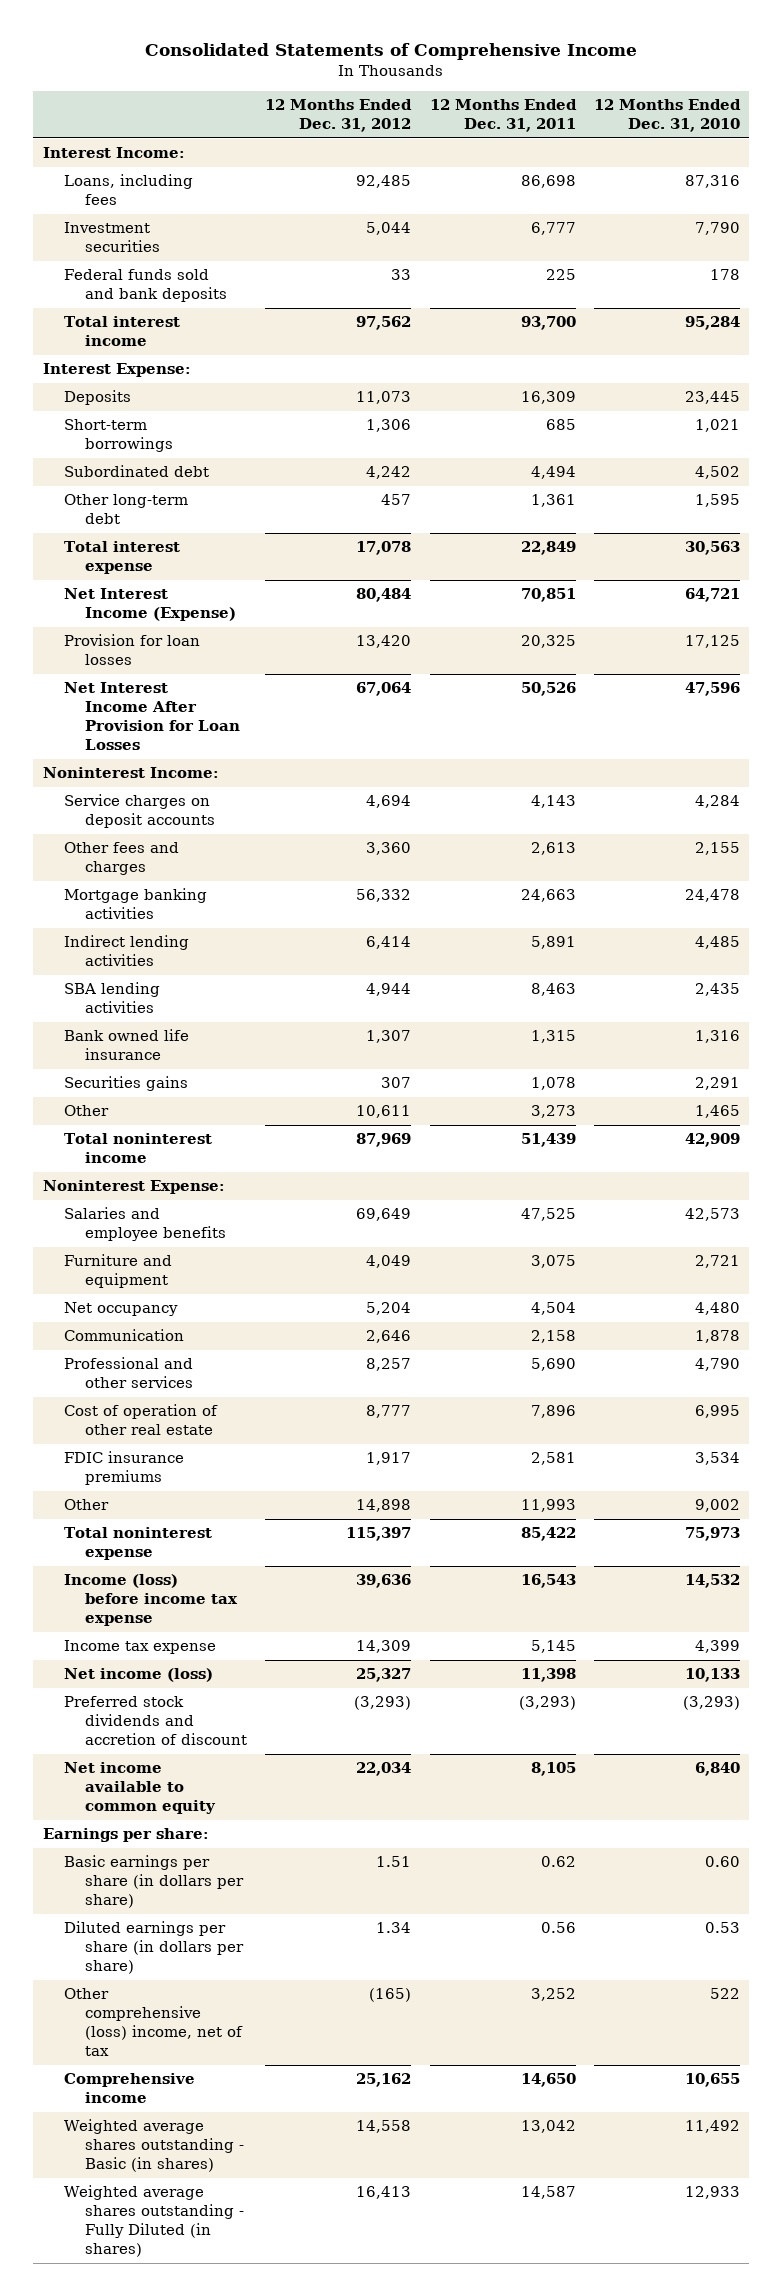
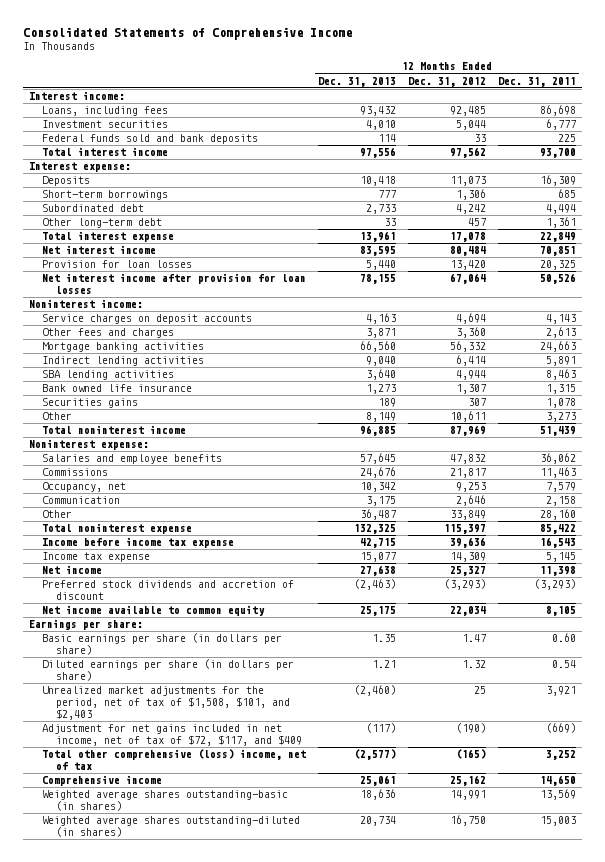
- | 12 Months Ended Dec. 31, 2012 | 12 Months Ended Dec. 31, 2011 | 12 Months Ended Dec. 31, 2010
+ | 12 Months Ended Dec. 31, 2013 | 12 Months Ended Dec. 31, 2012 | 12 Months Ended Dec. 31, 2011
- Interest Income:
+ Interest income:
- Interest Expense:
+ Interest expense:
- Net Interest Income (Expense) | 80,484 | 70,851 | 64,721
+ Net interest income | 83,595 | 80,484 | 70,851
- Net Interest Income After Provision for Loan Losses | 67,064 | 50,526 | 47,596
- Noninterest Income:
+ Net interest income after provision for loan losses | 78,155 | 67,064 | 50,526
+ Noninterest income:
- Noninterest Expense:
- Salaries and employee benefits | 69,649 | 47,525 | 42,573
- Furniture and equipment | 4,049 | 3,075 | 2,721
- Net occupancy | 5,204 | 4,504 | 4,480
+ Noninterest expense:
+ Salaries and employee benefits | 57,645 | 47,832 | 36,062
+ Commissions | 24,676 | 21,817 | 11,463
+ Occupancy, net | 10,342 | 9,253 | 7,579
- Professional and other services | 8,257 | 5,690 | 4,790
- Cost of operation of other real estate | 8,777 | 7,896 | 6,995
- FDIC insurance premiums | 1,917 | 2,581 | 3,534
- Other | 14,898 | 11,993 | 9,002
+ Other | 36,487 | 33,849 | 28,160
- Income (loss) before income tax expense | 39,636 | 16,543 | 14,532
+ Income before income tax expense | 42,715 | 39,636 | 16,543
- Net income (loss) | 25,327 | 11,398 | 10,133
+ Net income | 27,638 | 25,327 | 11,398
- Basic earnings per share (in dollars per share) | 1.51 | 0.62 | 0.60
- Diluted earnings per share (in dollars per share) | 1.34 | 0.56 | 0.53
- Other comprehensive (loss) income, net of tax | (165) | 3,252 | 522
+ Basic earnings per share (in dollars per share) | 1.35 | 1.47 | 0.60
+ Diluted earnings per share (in dollars per share) | 1.21 | 1.32 | 0.54
+ Unrealized market adjustments for the period, net of tax of $1,508, $101, and $2,403 | (2,460) | 25 | 3,921
+ Adjustment for net gains included in net income, net of tax of $72, $117, and $409 | (117) | (190) | (669)
+ Total other comprehensive (loss) income, net of tax | (2,577) | (165) | 3,252
- Weighted average shares outstanding - Basic (in shares) | 14,558 | 13,042 | 11,492
- Weighted average shares outstanding - Fully Diluted (in shares) | 16,413 | 14,587 | 12,933
+ Weighted average shares outstanding-basic (in shares) | 18,636 | 14,991 | 13,569
+ Weighted average shares outstanding-diluted (in shares) | 20,734 | 16,750 | 15,003

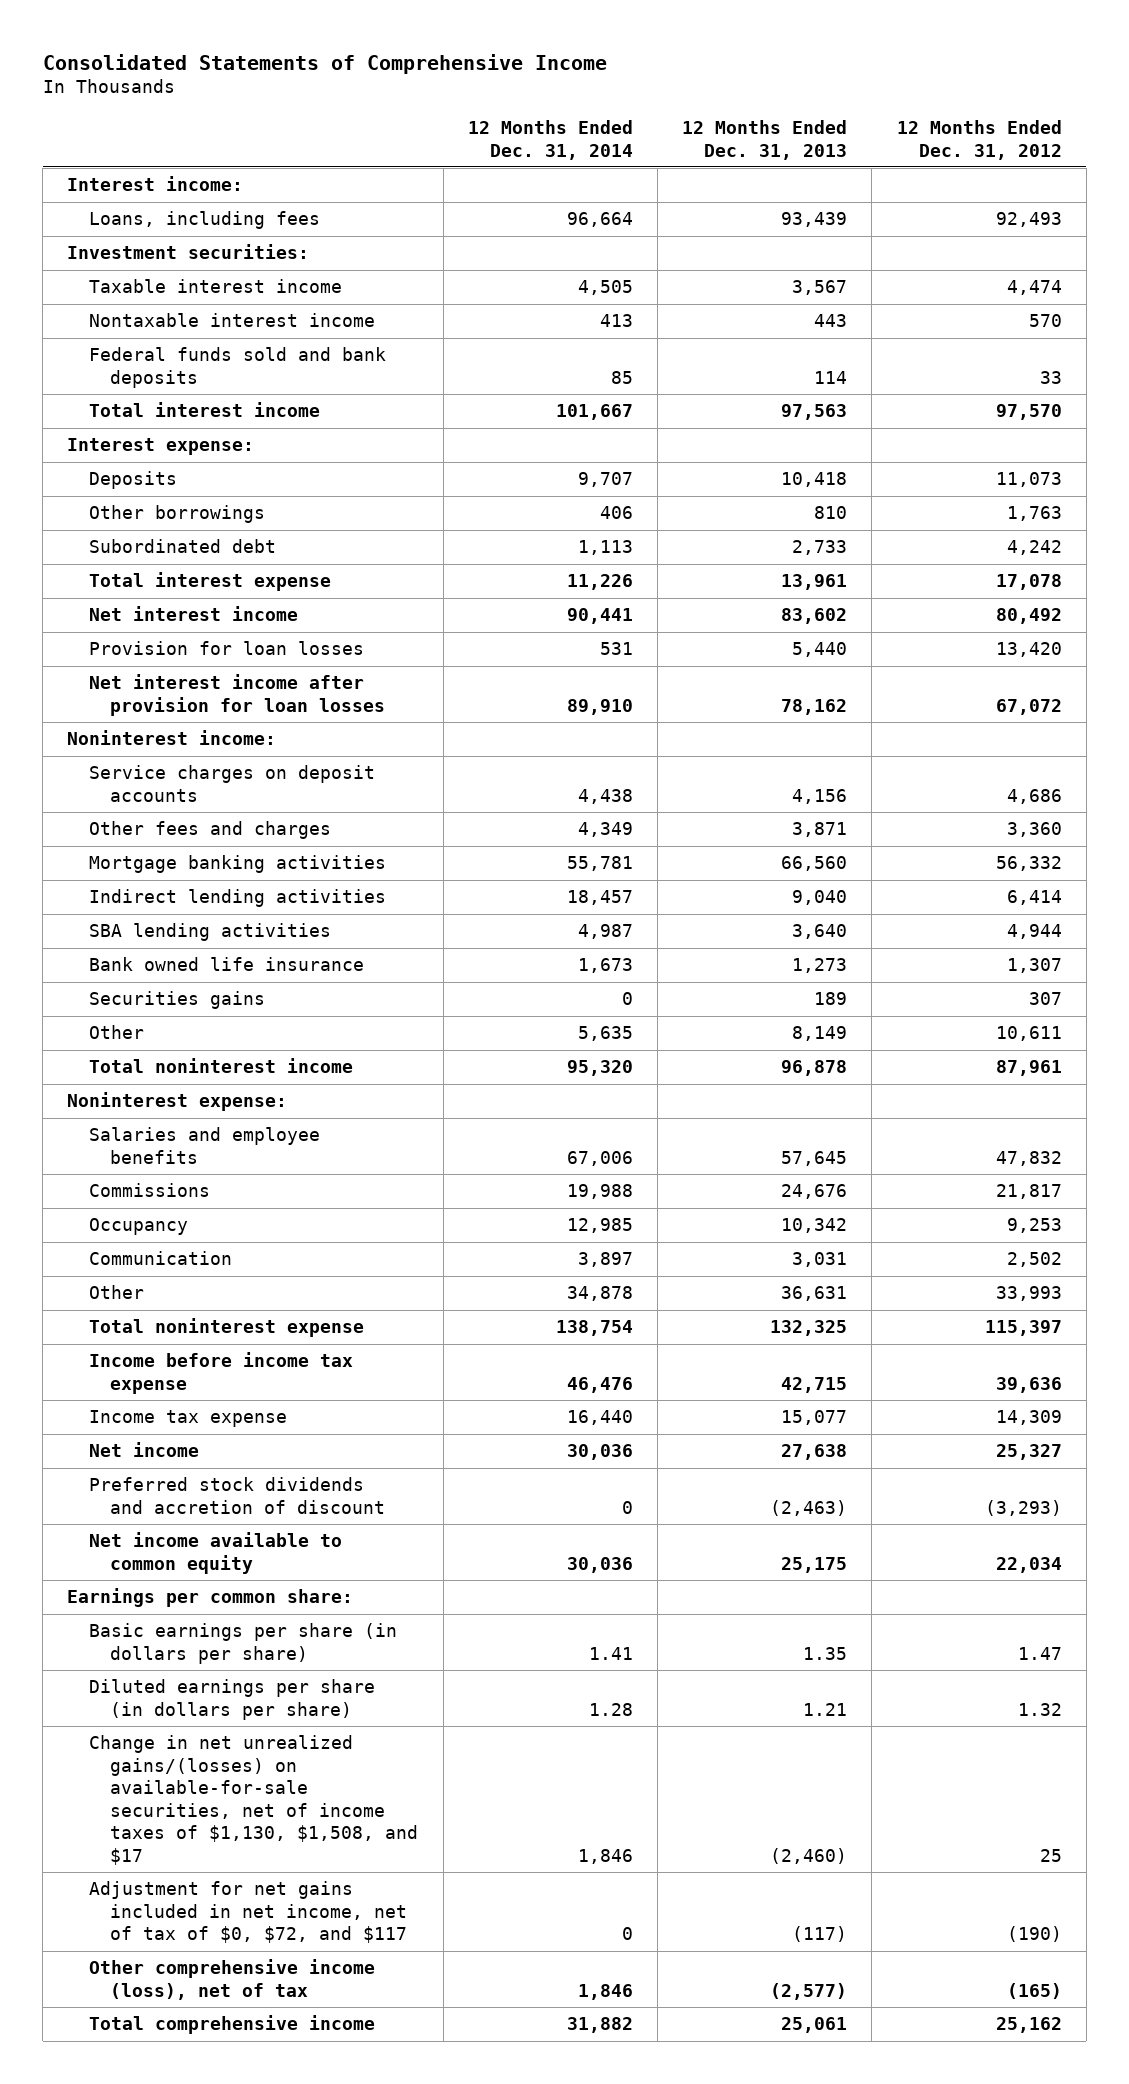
- | 12 Months Ended Dec. 31, 2013 | 12 Months Ended Dec. 31, 2012 | 12 Months Ended Dec. 31, 2011
+ | 12 Months Ended Dec. 31, 2014 | 12 Months Ended Dec. 31, 2013 | 12 Months Ended Dec. 31, 2012
- Loans, including fees | 93,432 | 92,485 | 86,698
- Investment securities | 4,010 | 5,044 | 6,777
+ Loans, including fees | 96,664 | 93,439 | 92,493
+ Investment securities:
+ Taxable interest income | 4,505 | 3,567 | 4,474
+ Nontaxable interest income | 413 | 443 | 570
- Total interest income | 97,556 | 97,562 | 93,700
+ Total interest income | 101,667 | 97,563 | 97,570
- Short-term borrowings | 777 | 1,306 | 685
+ Other borrowings | 406 | 810 | 1,763
- Other long-term debt | 33 | 457 | 1,361
- Net interest income | 83,595 | 80,484 | 70,851
+ Net interest income | 90,441 | 83,602 | 80,492
- Net interest income after provision for loan losses | 78,155 | 67,064 | 50,526
+ Net interest income after provision for loan losses | 89,910 | 78,162 | 67,072
- Service charges on deposit accounts | 4,163 | 4,694 | 4,143
+ Service charges on deposit accounts | 4,438 | 4,156 | 4,686
- Total noninterest income | 96,885 | 87,969 | 51,439
+ Total noninterest income | 95,320 | 96,878 | 87,961
- Occupancy, net | 10,342 | 9,253 | 7,579
- Communication | 3,175 | 2,646 | 2,158
- Other | 36,487 | 33,849 | 28,160
+ Occupancy | 12,985 | 10,342 | 9,253
+ Communication | 3,897 | 3,031 | 2,502
+ Other | 34,878 | 36,631 | 33,993
- Earnings per share:
+ Earnings per common share:
- Unrealized market adjustments for the period, net of tax of $1,508, $101, and $2,403 | (2,460) | 25 | 3,921
- Adjustment for net gains included in net income, net of tax of $72, $117, and $409 | (117) | (190) | (669)
- Total other comprehensive (loss) income, net of tax | (2,577) | (165) | 3,252
- Comprehensive income | 25,061 | 25,162 | 14,650
- Weighted average shares outstanding-basic (in shares) | 18,636 | 14,991 | 13,569
- Weighted average shares outstanding-diluted (in shares) | 20,734 | 16,750 | 15,003
+ Change in net unrealized gains/(losses) on available-for-sale securities, net of income taxes of $1,130, $1,508, and $17 | 1,846 | (2,460) | 25
+ Adjustment for net gains included in net income, net of tax of $0, $72, and $117 | 0 | (117) | (190)
+ Other comprehensive income (loss), net of tax | 1,846 | (2,577) | (165)
+ Total comprehensive income | 31,882 | 25,061 | 25,162

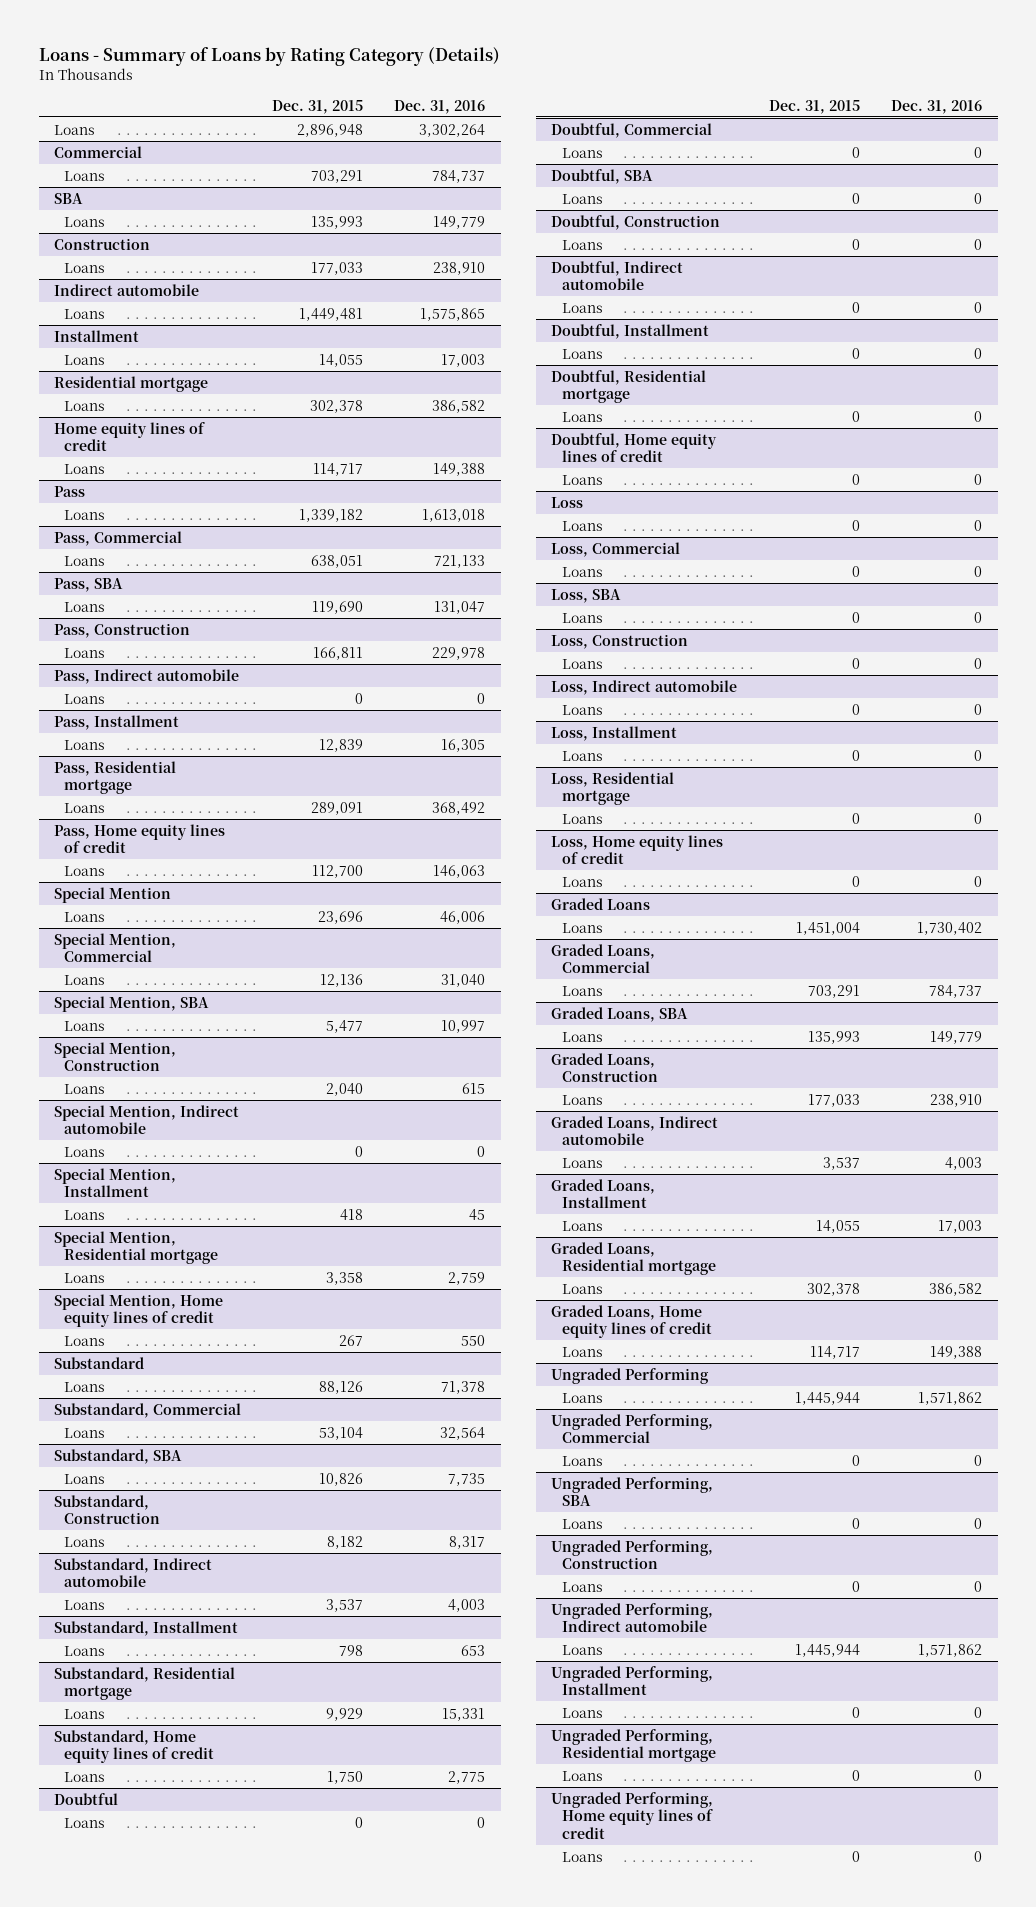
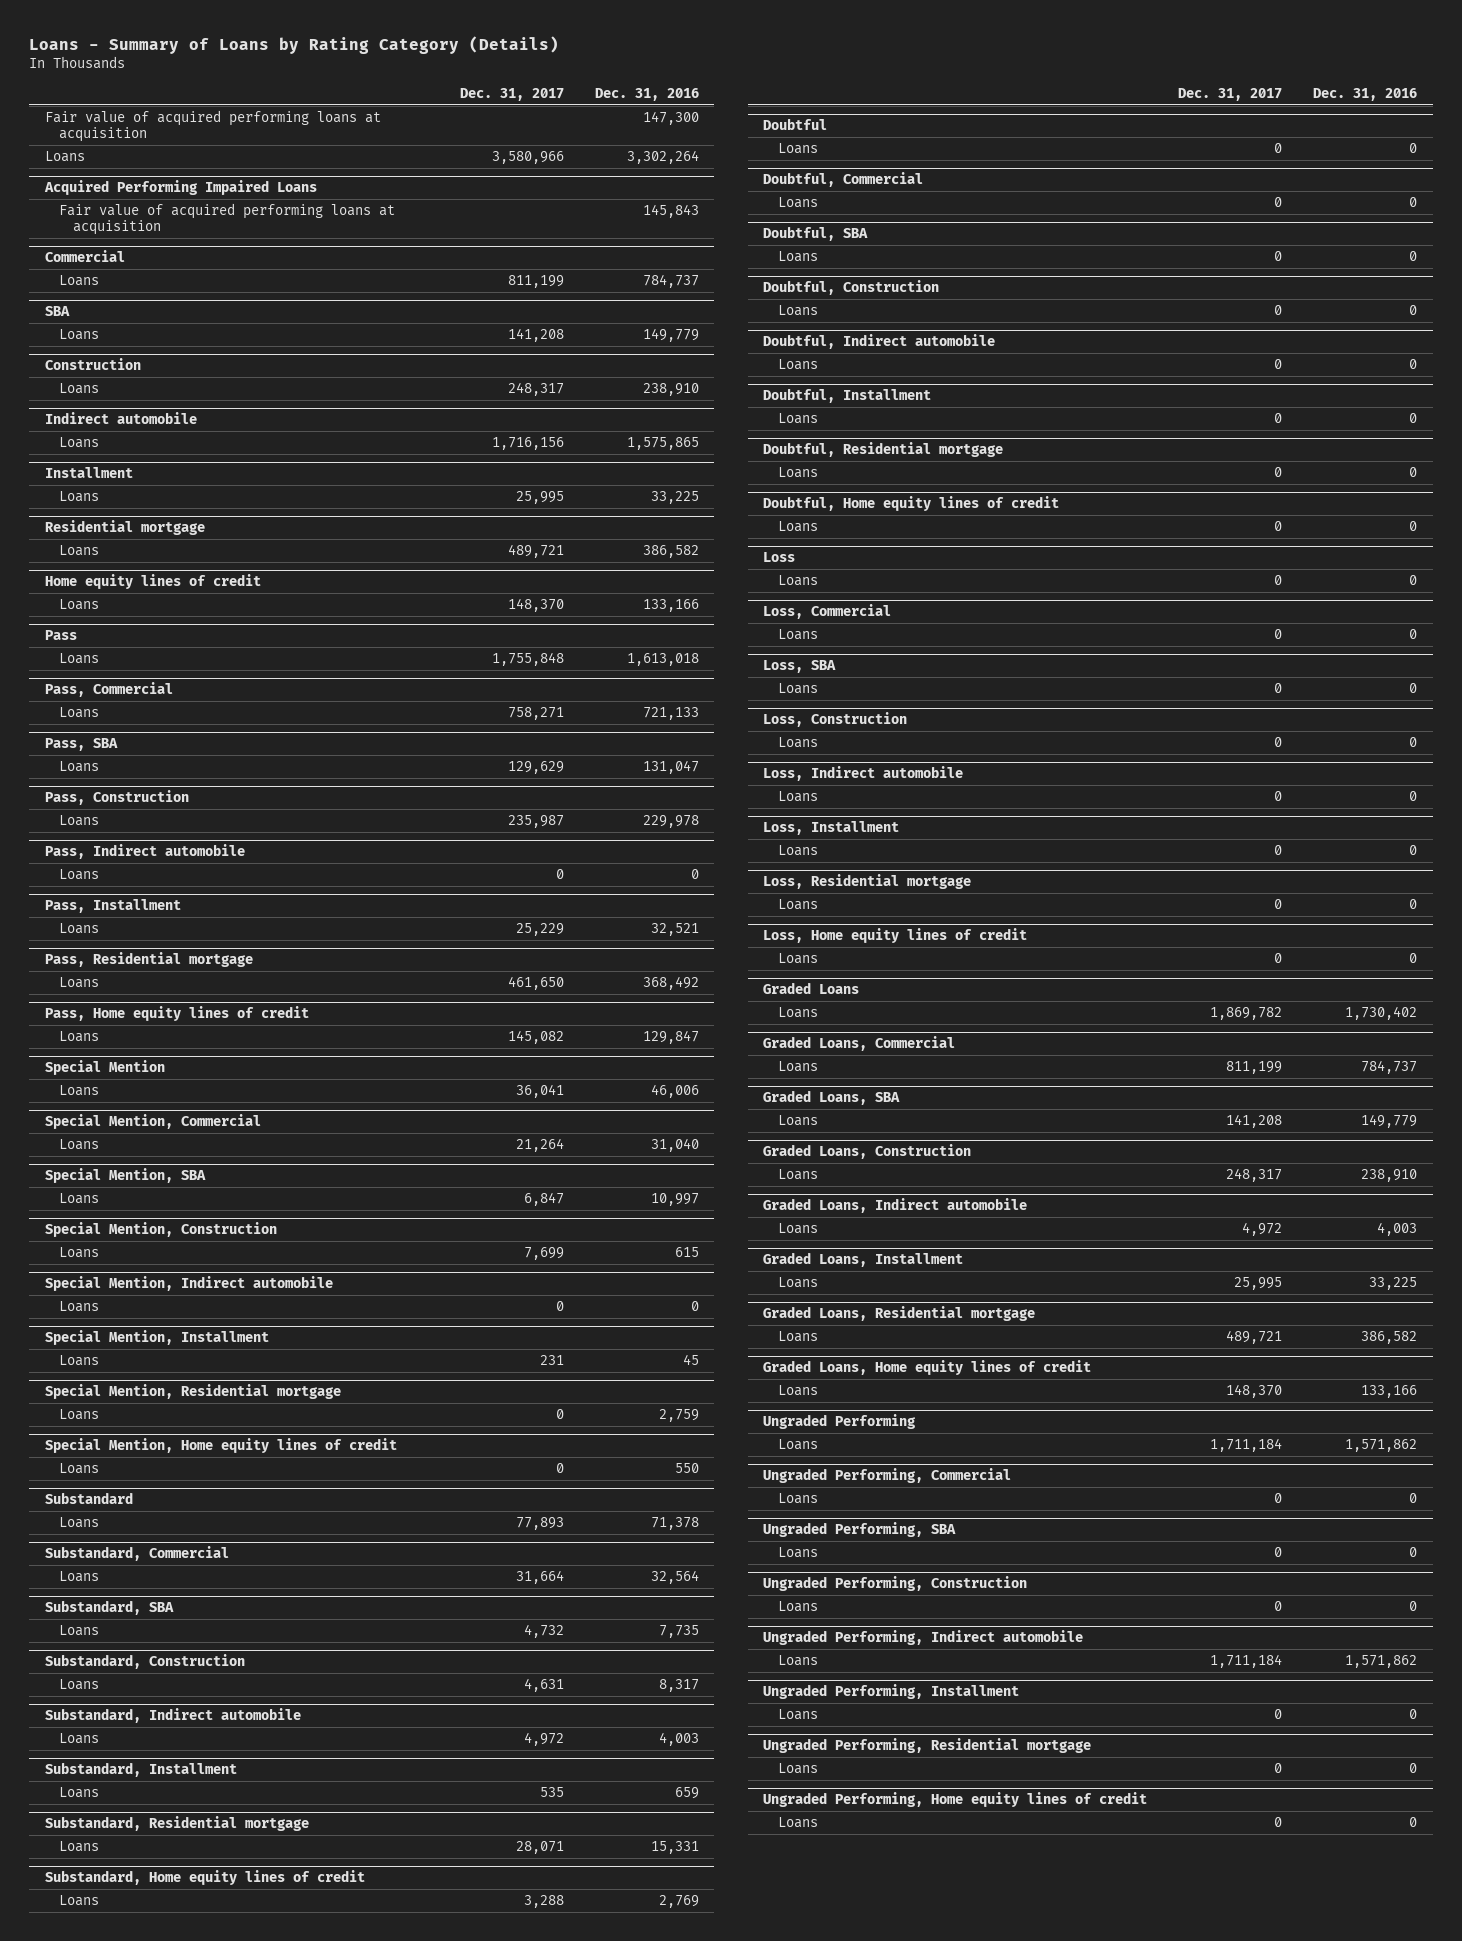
- | Dec. 31, 2015 | Dec. 31, 2016
+ | Dec. 31, 2017 | Dec. 31, 2016
+ Fair value of acquired performing loans at acquisition | | 147,300
+ Acquired Performing Impaired Loans
+ Fair value of acquired performing loans at acquisition | | 145,843
@ Installment
- Loans | 14,055 | 17,003
+ Loans | 25,995 | 33,225
@ Home equity lines of credit
- Loans | 114,717 | 149,388
+ Loans | 148,370 | 133,166
@ Pass, Installment
- Loans | 12,839 | 16,305
+ Loans | 25,229 | 32,521
@ Pass, Home equity lines of credit
- Loans | 112,700 | 146,063
+ Loans | 145,082 | 129,847
@ Substandard, Installment
- Loans | 798 | 653
+ Loans | 535 | 659
@ Substandard, Home equity lines of credit
- Loans | 1,750 | 2,775
+ Loans | 3,288 | 2,769
@ Graded Loans, Installment
- Loans | 14,055 | 17,003
+ Loans | 25,995 | 33,225
@ Graded Loans, Home equity lines of credit
- Loans | 114,717 | 149,388
+ Loans | 148,370 | 133,166

